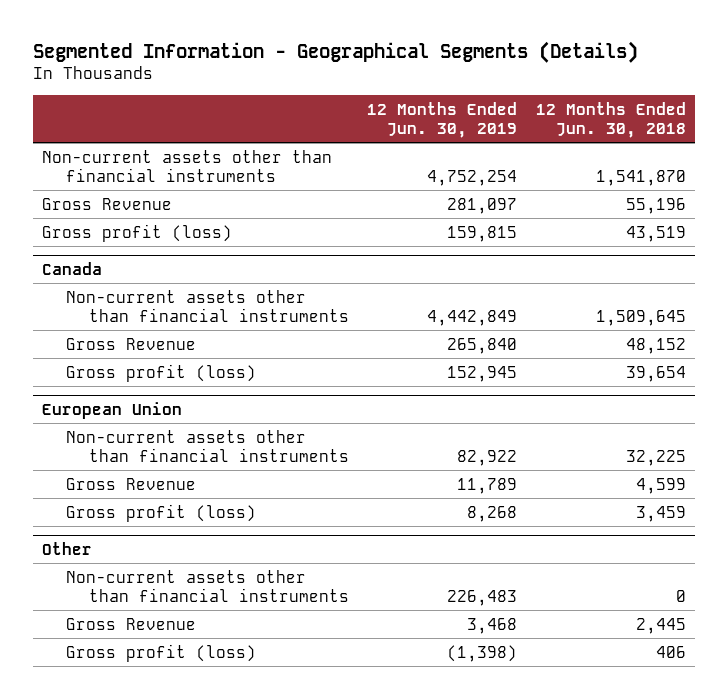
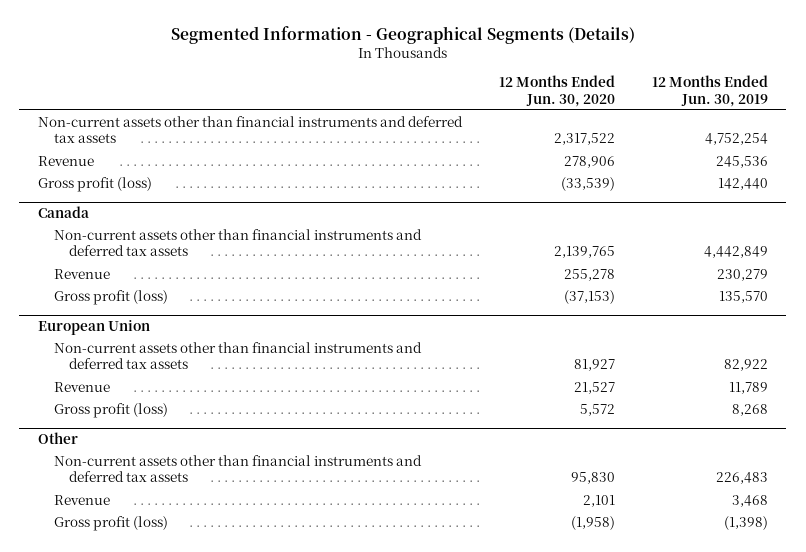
- | 12 Months Ended Jun. 30, 2019 | 12 Months Ended Jun. 30, 2018
+ | 12 Months Ended Jun. 30, 2020 | 12 Months Ended Jun. 30, 2019
- Non-current assets other than financial instruments | 4,752,254 | 1,541,870
- Gross Revenue | 281,097 | 55,196
- Gross profit (loss) | 159,815 | 43,519
+ Non-current assets other than financial instruments and deferred tax assets | 2,317,522 | 4,752,254
+ Revenue | 278,906 | 245,536
+ Gross profit (loss) | (33,539) | 142,440
@ Canada
- Non-current assets other than financial instruments | 4,442,849 | 1,509,645
- Gross Revenue | 265,840 | 48,152
- Gross profit (loss) | 152,945 | 39,654
+ Non-current assets other than financial instruments and deferred tax assets | 2,139,765 | 4,442,849
+ Revenue | 255,278 | 230,279
+ Gross profit (loss) | (37,153) | 135,570
@ European Union
- Non-current assets other than financial instruments | 82,922 | 32,225
- Gross Revenue | 11,789 | 4,599
+ Non-current assets other than financial instruments and deferred tax assets | 81,927 | 82,922
+ Revenue | 21,527 | 11,789
@ Other
- Non-current assets other than financial instruments | 226,483 | 0
- Gross Revenue | 3,468 | 2,445
+ Non-current assets other than financial instruments and deferred tax assets | 95,830 | 226,483
+ Revenue | 2,101 | 3,468

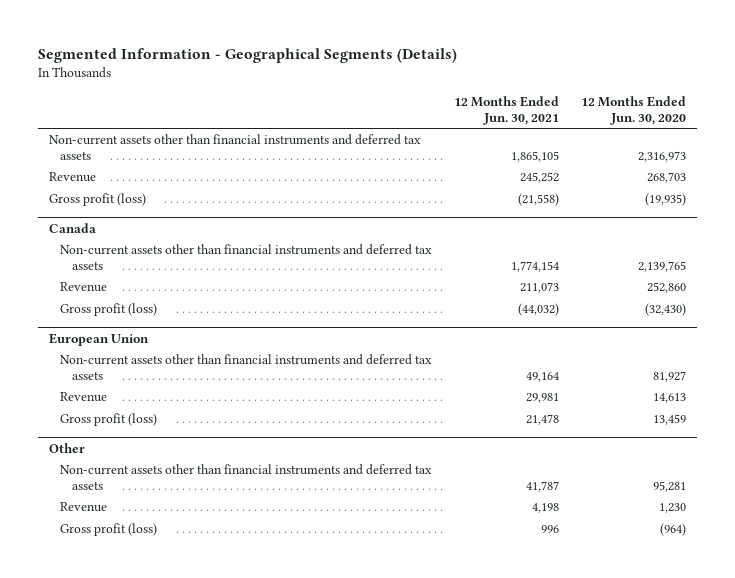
- | 12 Months Ended Jun. 30, 2020 | 12 Months Ended Jun. 30, 2019
+ | 12 Months Ended Jun. 30, 2021 | 12 Months Ended Jun. 30, 2020
- Non-current assets other than financial instruments and deferred tax assets | 2,317,522 | 4,752,254
- Revenue | 278,906 | 245,536
- Gross profit (loss) | (33,539) | 142,440
+ Non-current assets other than financial instruments and deferred tax assets | 1,865,105 | 2,316,973
+ Revenue | 245,252 | 268,703
+ Gross profit (loss) | (21,558) | (19,935)
@ Canada
- Revenue | 255,278 | 230,279
- Gross profit (loss) | (37,153) | 135,570
+ Revenue | 211,073 | 252,860
+ Gross profit (loss) | (44,032) | (32,430)
@ European Union
- Revenue | 21,527 | 11,789
- Gross profit (loss) | 5,572 | 8,268
+ Revenue | 29,981 | 14,613
+ Gross profit (loss) | 21,478 | 13,459
@ Other
- Non-current assets other than financial instruments and deferred tax assets | 95,830 | 226,483
- Revenue | 2,101 | 3,468
- Gross profit (loss) | (1,958) | (1,398)
+ Non-current assets other than financial instruments and deferred tax assets | 41,787 | 95,281
+ Revenue | 4,198 | 1,230
+ Gross profit (loss) | 996 | (964)

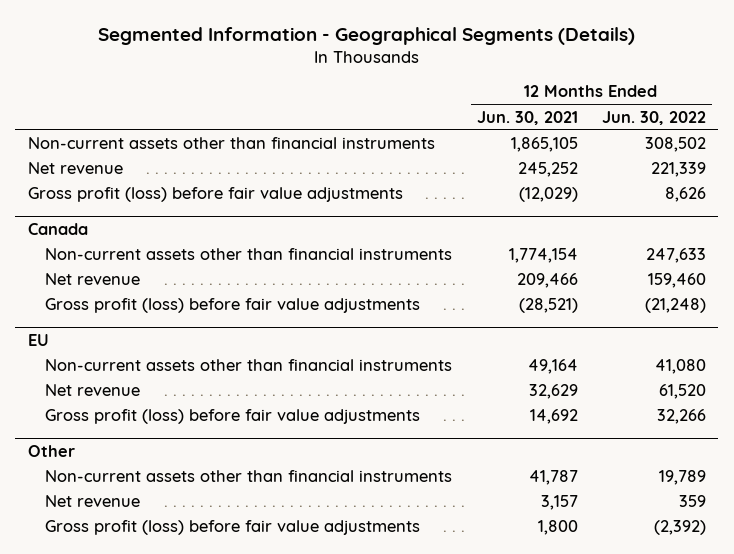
- | 12 Months Ended Jun. 30, 2021 | 12 Months Ended Jun. 30, 2020
+ | 12 Months Ended Jun. 30, 2021 | 12 Months Ended Jun. 30, 2022
- Non-current assets other than financial instruments and deferred tax assets | 1,865,105 | 2,316,973
- Revenue | 245,252 | 268,703
- Gross profit (loss) | (21,558) | (19,935)
+ Non-current assets other than financial instruments | 1,865,105 | 308,502
+ Net revenue | 245,252 | 221,339
+ Gross profit (loss) before fair value adjustments | (12,029) | 8,626
@ Canada
- Non-current assets other than financial instruments and deferred tax assets | 1,774,154 | 2,139,765
- Revenue | 211,073 | 252,860
- Gross profit (loss) | (44,032) | (32,430)
- European Union
- Non-current assets other than financial instruments and deferred tax assets | 49,164 | 81,927
- Revenue | 29,981 | 14,613
- Gross profit (loss) | 21,478 | 13,459
@ Canada
+ Non-current assets other than financial instruments | 1,774,154 | 247,633
+ Net revenue | 209,466 | 159,460
+ Gross profit (loss) before fair value adjustments | (28,521) | (21,248)
+ EU
+ Non-current assets other than financial instruments | 49,164 | 41,080
+ Net revenue | 32,629 | 61,520
+ Gross profit (loss) before fair value adjustments | 14,692 | 32,266
@ Other
- Non-current assets other than financial instruments and deferred tax assets | 41,787 | 95,281
- Revenue | 4,198 | 1,230
- Gross profit (loss) | 996 | (964)
+ Non-current assets other than financial instruments | 41,787 | 19,789
+ Net revenue | 3,157 | 359
+ Gross profit (loss) before fair value adjustments | 1,800 | (2,392)

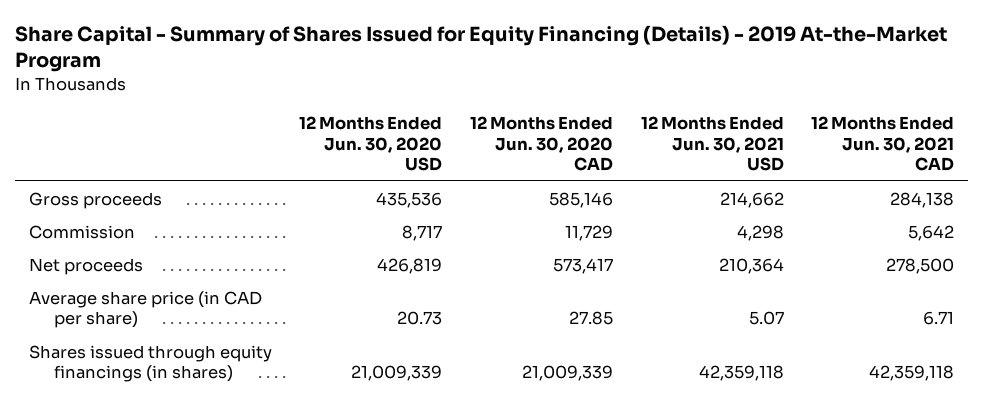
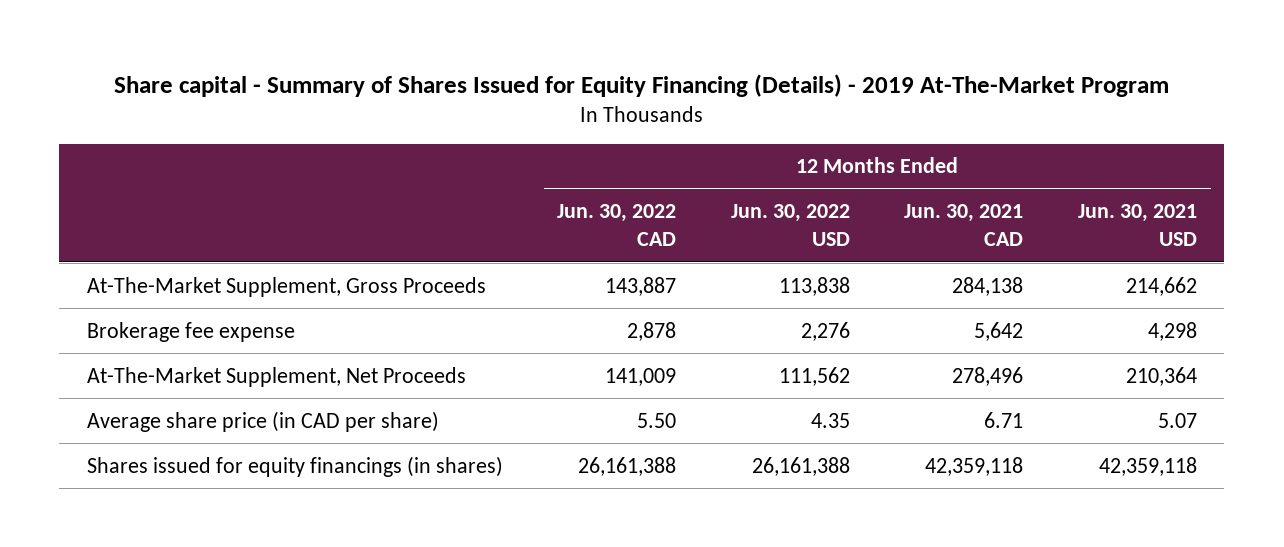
- Share Capital - Summary of Shares Issued for Equity Financing (Details) - 2019 At-the-Market Program
+ Share capital - Summary of Shares Issued for Equity Financing (Details) - 2019 At-The-Market Program
- | 12 Months Ended Jun. 30, 2020 USD | 12 Months Ended Jun. 30, 2020 CAD | 12 Months Ended Jun. 30, 2021 USD | 12 Months Ended Jun. 30, 2021 CAD
+ | 12 Months Ended Jun. 30, 2022 CAD | 12 Months Ended Jun. 30, 2022 USD | 12 Months Ended Jun. 30, 2021 CAD | 12 Months Ended Jun. 30, 2021 USD
- Gross proceeds | 435,536 | 585,146 | 214,662 | 284,138
- Commission | 8,717 | 11,729 | 4,298 | 5,642
- Net proceeds | 426,819 | 573,417 | 210,364 | 278,500
+ At-The-Market Supplement, Gross Proceeds | 143,887 | 113,838 | 284,138 | 214,662
+ Brokerage fee expense | 2,878 | 2,276 | 5,642 | 4,298
+ At-The-Market Supplement, Net Proceeds | 141,009 | 111,562 | 278,496 | 210,364
- Shares issued through equity financings (in shares) | 21,009,339 | 21,009,339 | 42,359,118 | 42,359,118
+ Shares issued for equity financings (in shares) | 26,161,388 | 26,161,388 | 42,359,118 | 42,359,118

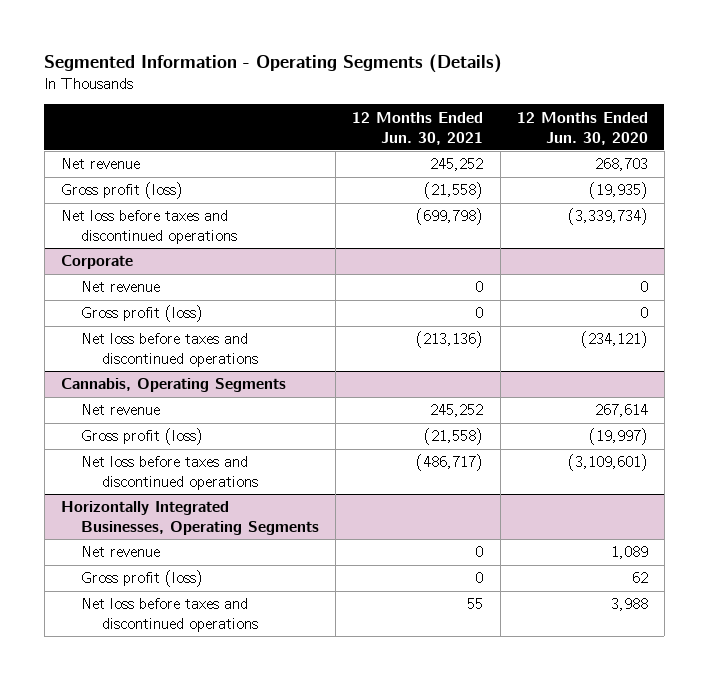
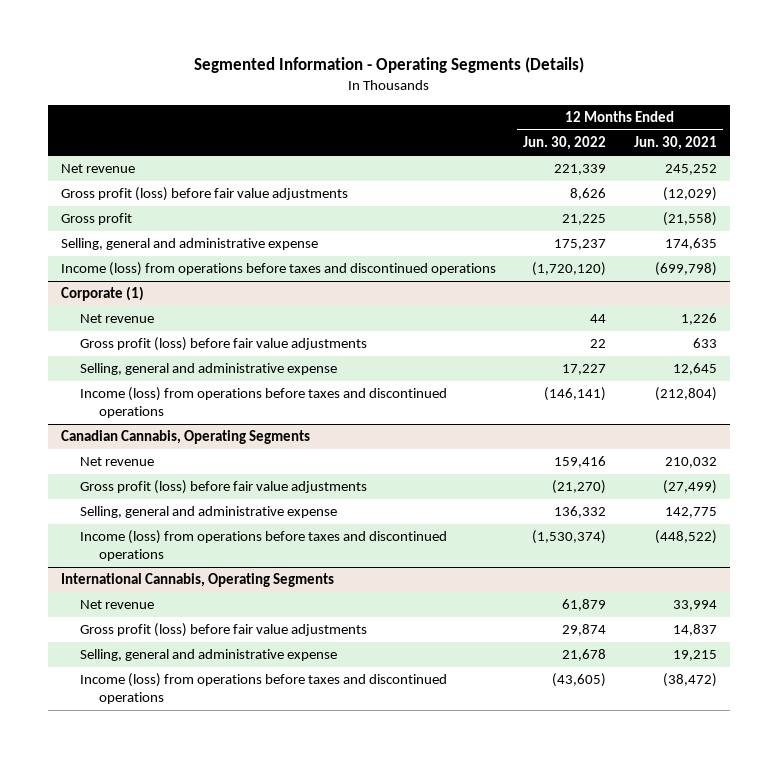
- | 12 Months Ended Jun. 30, 2021 | 12 Months Ended Jun. 30, 2020
+ | 12 Months Ended Jun. 30, 2022 | 12 Months Ended Jun. 30, 2021
- Gross profit (loss) | (21,558) | (19,935)
- Net loss before taxes and discontinued operations | (699,798) | (3,339,734)
- Corporate
- Net revenue | 0 | 0
- Gross profit (loss) | 0 | 0
- Net loss before taxes and discontinued operations | (213,136) | (234,121)
- Cannabis, Operating Segments
- Net revenue | 245,252 | 267,614
- Gross profit (loss) | (21,558) | (19,997)
- Net loss before taxes and discontinued operations | (486,717) | (3,109,601)
- Horizontally Integrated Businesses, Operating Segments
- Net revenue | 0 | 1,089
- Gross profit (loss) | 0 | 62
- Net loss before taxes and discontinued operations | 55 | 3,988
+ Gross profit (loss) before fair value adjustments | 8,626 | (12,029)
+ Gross profit | 21,225 | (21,558)
+ Selling, general and administrative expense | 175,237 | 174,635
+ Income (loss) from operations before taxes and discontinued operations | (1,720,120) | (699,798)
+ Corporate (1)
+ Net revenue | 44 | 1,226
+ Gross profit (loss) before fair value adjustments | 22 | 633
+ Selling, general and administrative expense | 17,227 | 12,645
+ Income (loss) from operations before taxes and discontinued operations | (146,141) | (212,804)
+ Canadian Cannabis, Operating Segments
+ Net revenue | 159,416 | 210,032
+ Gross profit (loss) before fair value adjustments | (21,270) | (27,499)
+ Selling, general and administrative expense | 136,332 | 142,775
+ Income (loss) from operations before taxes and discontinued operations | (1,530,374) | (448,522)
+ International Cannabis, Operating Segments
+ Net revenue | 61,879 | 33,994
+ Gross profit (loss) before fair value adjustments | 29,874 | 14,837
+ Selling, general and administrative expense | 21,678 | 19,215
+ Income (loss) from operations before taxes and discontinued operations | (43,605) | (38,472)

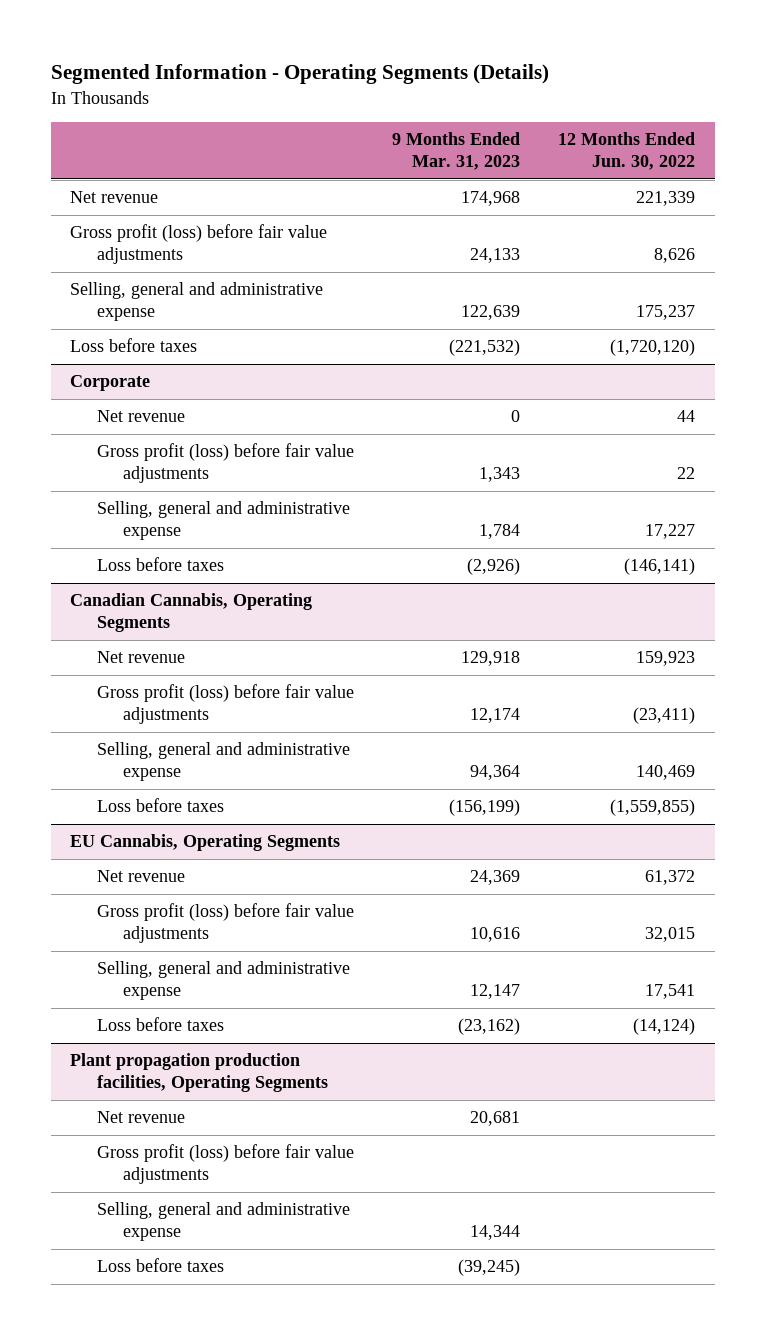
- | 12 Months Ended Jun. 30, 2022 | 12 Months Ended Jun. 30, 2021
+ | 9 Months Ended Mar. 31, 2023 | 12 Months Ended Jun. 30, 2022
- Gross profit | 21,225 | (21,558)
- Income (loss) from operations before taxes and discontinued operations | (1,720,120) | (699,798)
- Corporate (1)
+ Loss before taxes | (221,532) | (1,720,120)
+ Corporate
- Income (loss) from operations before taxes and discontinued operations | (146,141) | (212,804)
+ Loss before taxes | (2,926) | (146,141)
@ Canadian Cannabis, Operating Segments
- Net revenue | 159,416 | 210,032
- Gross profit (loss) before fair value adjustments | (21,270) | (27,499)
- Selling, general and administrative expense | 136,332 | 142,775
- Income (loss) from operations before taxes and discontinued operations | (1,530,374) | (448,522)
- International Cannabis, Operating Segments
- Net revenue | 61,879 | 33,994
- Gross profit (loss) before fair value adjustments | 29,874 | 14,837
- Selling, general and administrative expense | 21,678 | 19,215
- Income (loss) from operations before taxes and discontinued operations | (43,605) | (38,472)
@ Canadian Cannabis, Operating Segments
+ Net revenue | 129,918 | 159,923
+ Gross profit (loss) before fair value adjustments | 12,174 | (23,411)
+ Selling, general and administrative expense | 94,364 | 140,469
+ Loss before taxes | (156,199) | (1,559,855)
+ EU Cannabis, Operating Segments
+ Net revenue | 24,369 | 61,372
+ Gross profit (loss) before fair value adjustments | 10,616 | 32,015
+ Selling, general and administrative expense | 12,147 | 17,541
+ Loss before taxes | (23,162) | (14,124)
+ Plant propagation production facilities, Operating Segments
+ Net revenue | 20,681 |
+ Gross profit (loss) before fair value adjustments
+ Selling, general and administrative expense | 14,344 |
+ Loss before taxes | (39,245) |

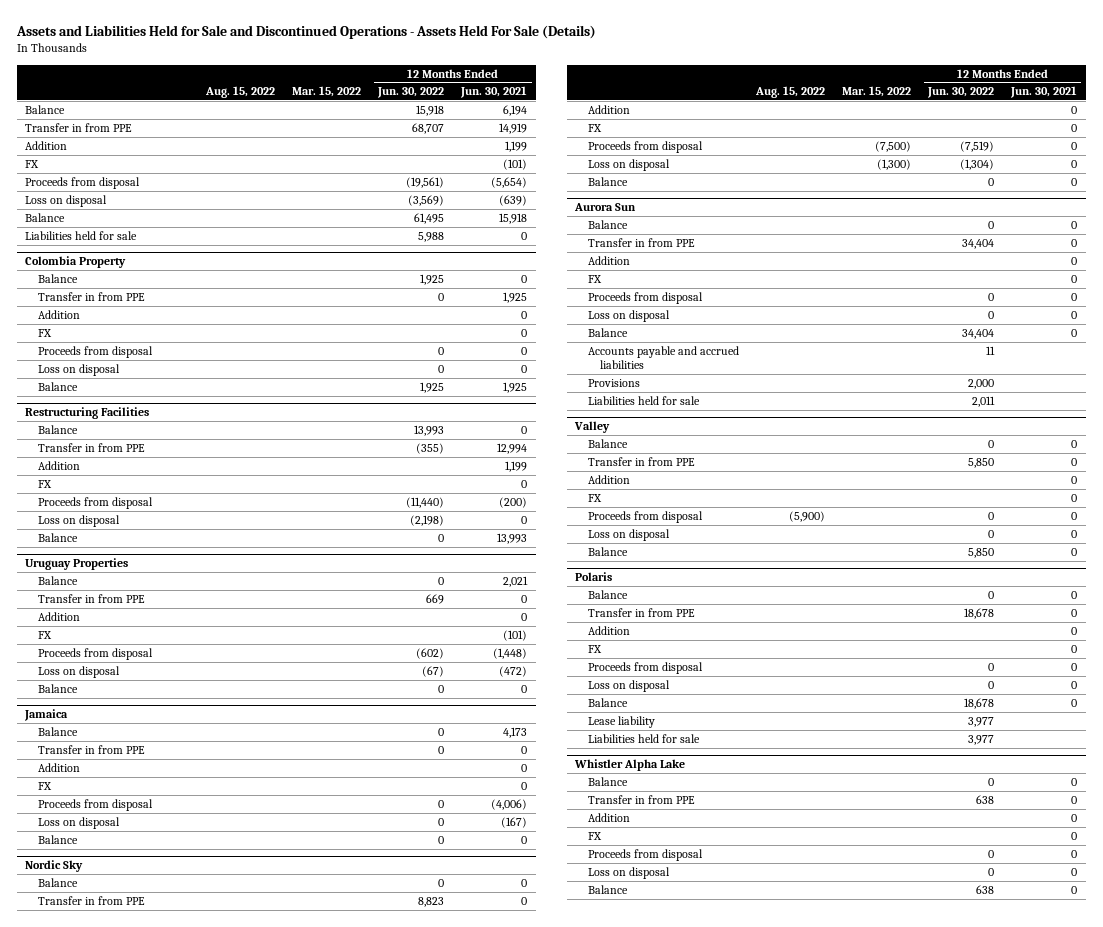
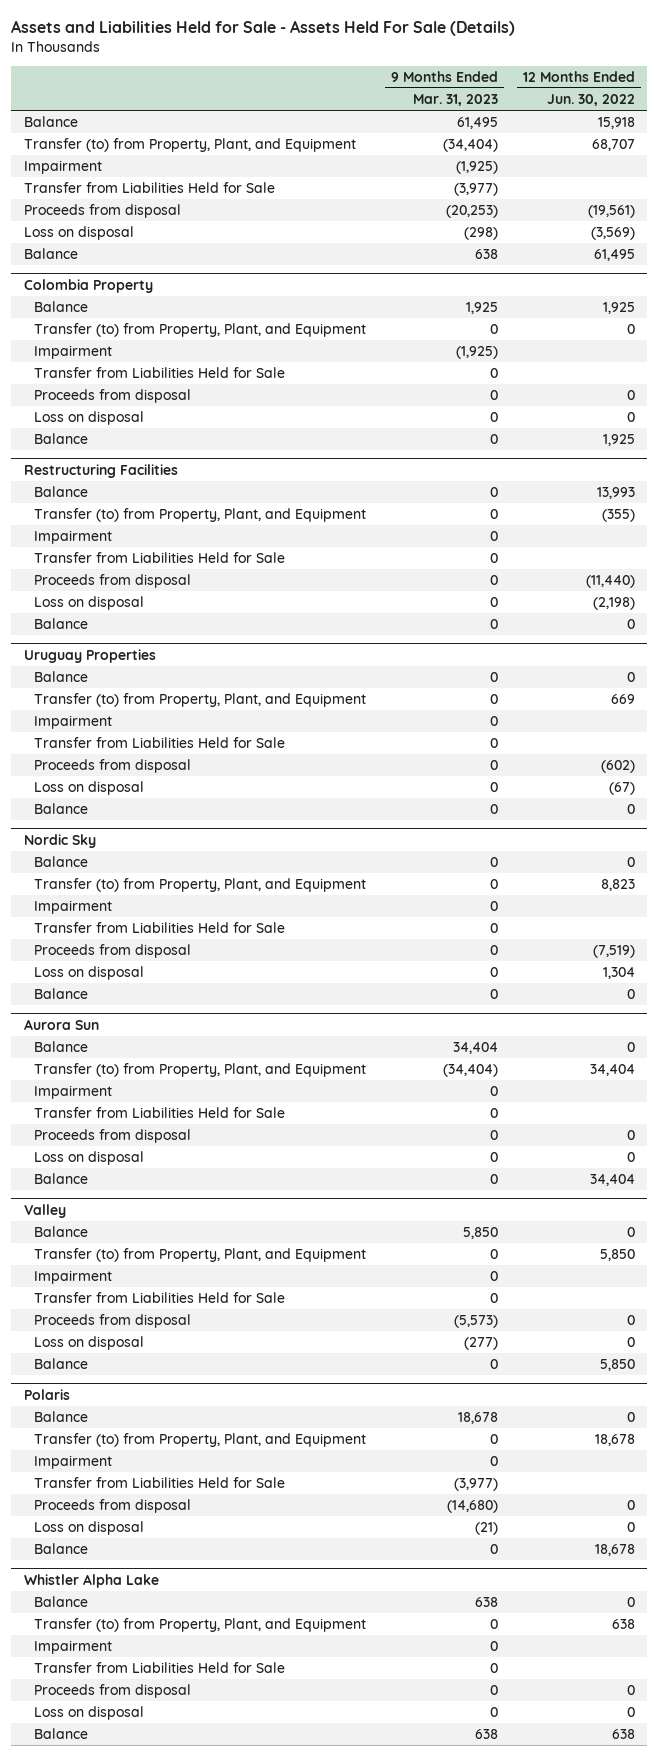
- Assets and Liabilities Held for Sale and Discontinued Operations - Assets Held For Sale (Details)
+ Assets and Liabilities Held for Sale - Assets Held For Sale (Details)
- | Aug. 15, 2022 | Mar. 15, 2022 | 12 Months Ended Jun. 30, 2022 | 12 Months Ended Jun. 30, 2021
+ | 9 Months Ended Mar. 31, 2023 | 12 Months Ended Jun. 30, 2022
- Transfer in from PPE | | | 68,707 | 14,919
- Addition | | | | 1,199
- FX | | | | (101)
+ Transfer (to) from Property, Plant, and Equipment | (34,404) | 68,707
+ Impairment | (1,925) |
+ Transfer from Liabilities Held for Sale | (3,977) |
- Liabilities held for sale | | | 5,988 | 0
@ Colombia Property
- Transfer in from PPE | | | 0 | 1,925
- Addition | | | | 0
- FX | | | | 0
+ Transfer (to) from Property, Plant, and Equipment | 0 | 0
+ Impairment | (1,925) |
+ Transfer from Liabilities Held for Sale | 0 |
@ Restructuring Facilities
- Transfer in from PPE | | | (355) | 12,994
- Addition | | | | 1,199
- FX | | | | 0
+ Transfer (to) from Property, Plant, and Equipment | 0 | (355)
+ Impairment | 0 |
+ Transfer from Liabilities Held for Sale | 0 |
@ Uruguay Properties
- Transfer in from PPE | | | 669 | 0
- Addition | | | | 0
- FX | | | | (101)
+ Transfer (to) from Property, Plant, and Equipment | 0 | 669
+ Impairment | 0 |
+ Transfer from Liabilities Held for Sale | 0 |
- Jamaica
- Balance | | | 0 | 4,173
- Transfer in from PPE | | | 0 | 0
- Addition | | | | 0
- FX | | | | 0
- Proceeds from disposal | | | 0 | (4,006)
- Loss on disposal | | | 0 | (167)
- Balance | | | 0 | 0
@ Nordic Sky
- Transfer in from PPE | | | 8,823 | 0
- Addition | | | | 0
- FX | | | | 0
+ Transfer (to) from Property, Plant, and Equipment | 0 | 8,823
+ Impairment | 0 |
+ Transfer from Liabilities Held for Sale | 0 |
- Loss on disposal | | (1,300) | (1,304) | 0
+ Loss on disposal | 0 | 1,304
@ Aurora Sun
- Transfer in from PPE | | | 34,404 | 0
- Addition | | | | 0
- FX | | | | 0
+ Transfer (to) from Property, Plant, and Equipment | (34,404) | 34,404
+ Impairment | 0 |
+ Transfer from Liabilities Held for Sale | 0 |
- Accounts payable and accrued liabilities | | | 11 |
- Provisions | | | 2,000 |
- Liabilities held for sale | | | 2,011 |
@ Valley
- Transfer in from PPE | | | 5,850 | 0
- Addition | | | | 0
- FX | | | | 0
+ Transfer (to) from Property, Plant, and Equipment | 0 | 5,850
+ Impairment | 0 |
+ Transfer from Liabilities Held for Sale | 0 |
@ Polaris
- Transfer in from PPE | | | 18,678 | 0
- Addition | | | | 0
- FX | | | | 0
+ Transfer (to) from Property, Plant, and Equipment | 0 | 18,678
+ Impairment | 0 |
+ Transfer from Liabilities Held for Sale | (3,977) |
- Lease liability | | | 3,977 |
- Liabilities held for sale | | | 3,977 |
@ Whistler Alpha Lake
- Transfer in from PPE | | | 638 | 0
- Addition | | | | 0
- FX | | | | 0
+ Transfer (to) from Property, Plant, and Equipment | 0 | 638
+ Impairment | 0 |
+ Transfer from Liabilities Held for Sale | 0 |

